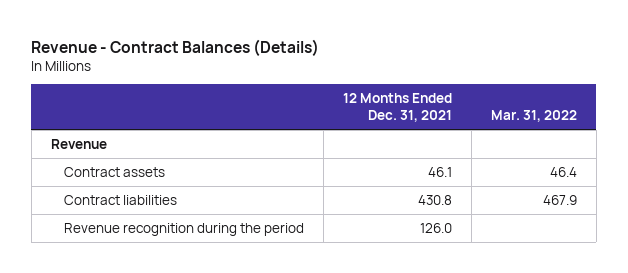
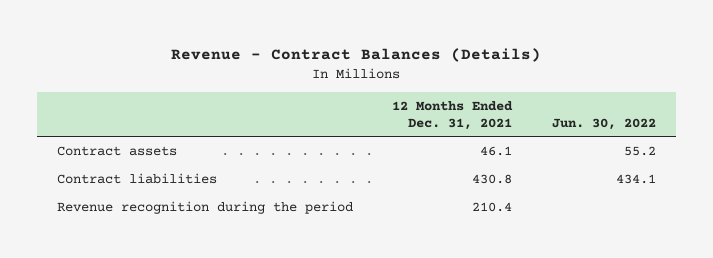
- | 12 Months Ended Dec. 31, 2021 | Mar. 31, 2022
+ | 12 Months Ended Dec. 31, 2021 | Jun. 30, 2022
- Revenue
- Revenue recognition during the period | 126.0 |
+ Revenue recognition during the period | 210.4 |

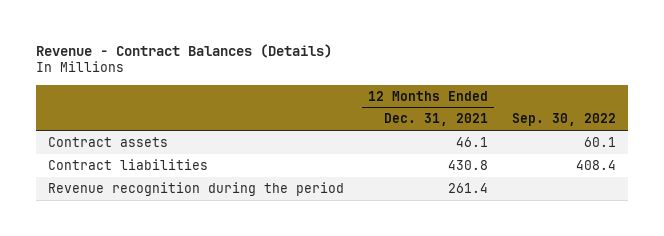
- | 12 Months Ended Dec. 31, 2021 | Jun. 30, 2022
+ | 12 Months Ended Dec. 31, 2021 | Sep. 30, 2022
- Revenue recognition during the period | 210.4 |
+ Revenue recognition during the period | 261.4 |

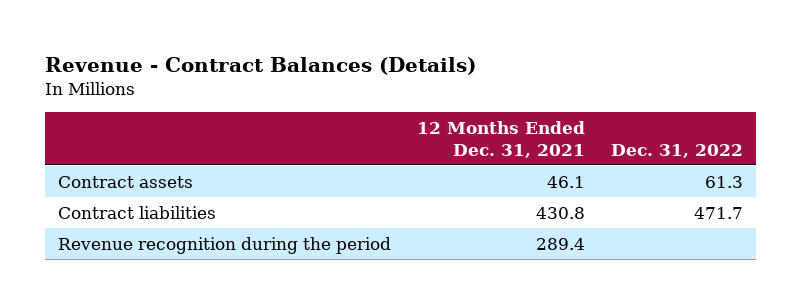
- | 12 Months Ended Dec. 31, 2021 | Sep. 30, 2022
+ | 12 Months Ended Dec. 31, 2021 | Dec. 31, 2022
- Revenue recognition during the period | 261.4 |
+ Revenue recognition during the period | 289.4 |

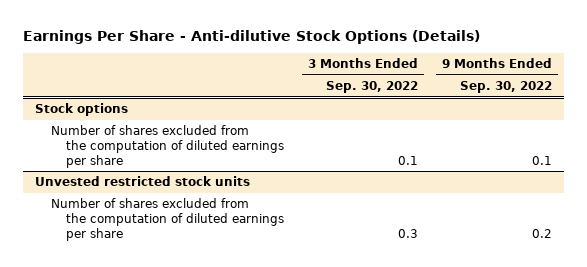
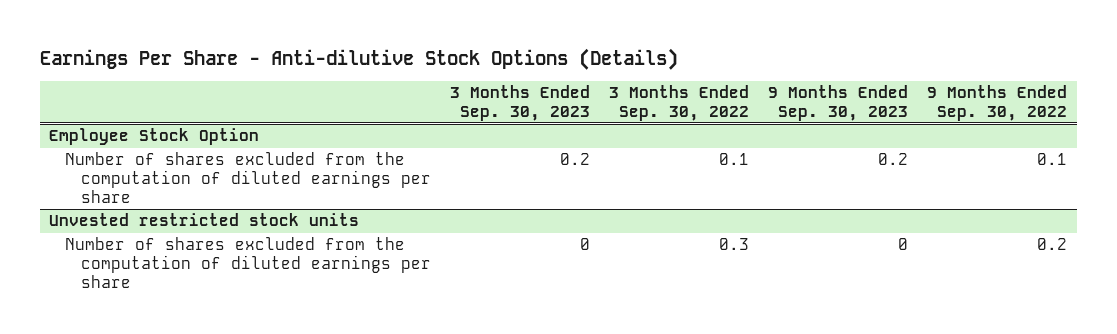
- | 3 Months Ended Sep. 30, 2022 | 9 Months Ended Sep. 30, 2022
+ | 3 Months Ended Sep. 30, 2023 | 3 Months Ended Sep. 30, 2022 | 9 Months Ended Sep. 30, 2023 | 9 Months Ended Sep. 30, 2022
- Stock options
+ Employee Stock Option

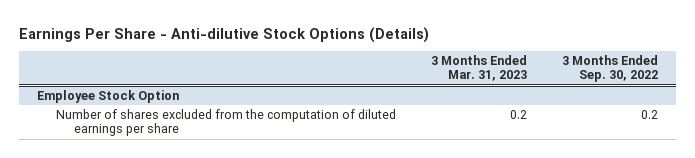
- | 3 Months Ended Sep. 30, 2023 | 3 Months Ended Sep. 30, 2022 | 9 Months Ended Sep. 30, 2023 | 9 Months Ended Sep. 30, 2022
+ | 3 Months Ended Mar. 31, 2023 | 3 Months Ended Sep. 30, 2022
@ Employee Stock Option
- Number of shares excluded from the computation of diluted earnings per share | 0.2 | 0.1 | 0.2 | 0.1
- Unvested restricted stock units
- Number of shares excluded from the computation of diluted earnings per share | 0 | 0.3 | 0 | 0.2
@ Employee Stock Option
+ Number of shares excluded from the computation of diluted earnings per share | 0.2 | 0.2

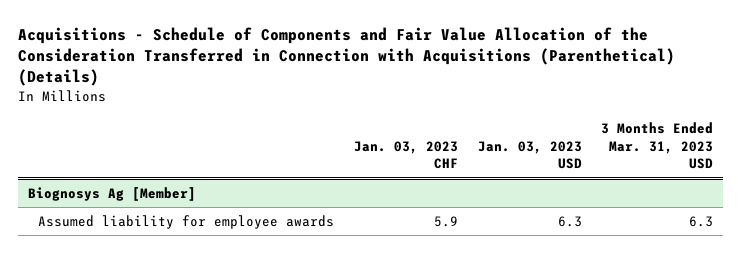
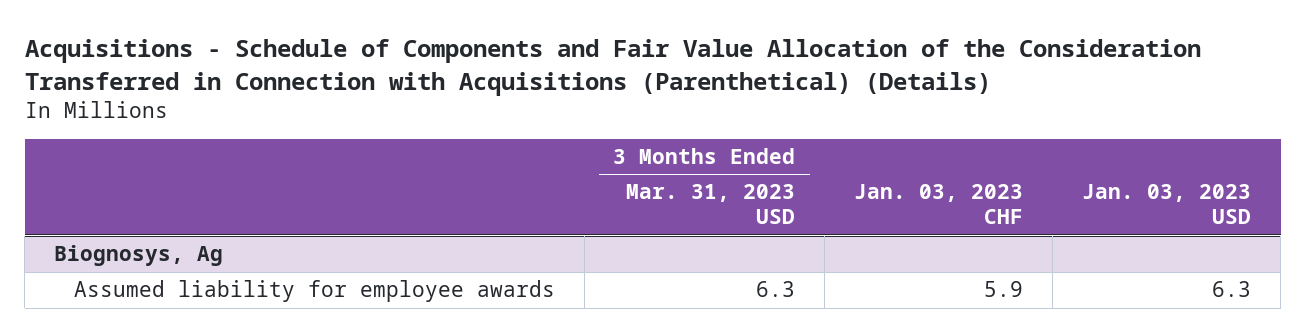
- | Jan. 03, 2023 CHF | Jan. 03, 2023 USD | 3 Months Ended Mar. 31, 2023 USD
+ | 3 Months Ended Mar. 31, 2023 USD | Jan. 03, 2023 CHF | Jan. 03, 2023 USD
- Biognosys Ag [Member]
+ Biognosys, Ag

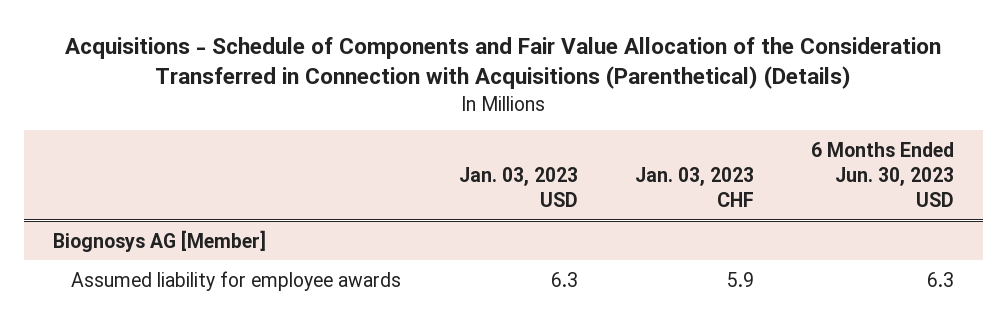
- | 3 Months Ended Mar. 31, 2023 USD | Jan. 03, 2023 CHF | Jan. 03, 2023 USD
+ | Jan. 03, 2023 USD | Jan. 03, 2023 CHF | 6 Months Ended Jun. 30, 2023 USD
- Biognosys, Ag
+ Biognosys AG [Member]

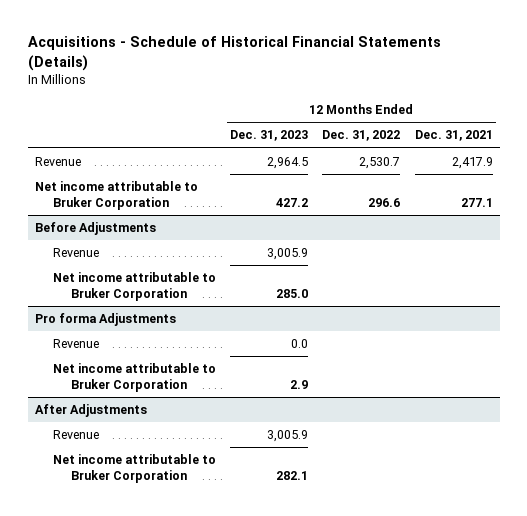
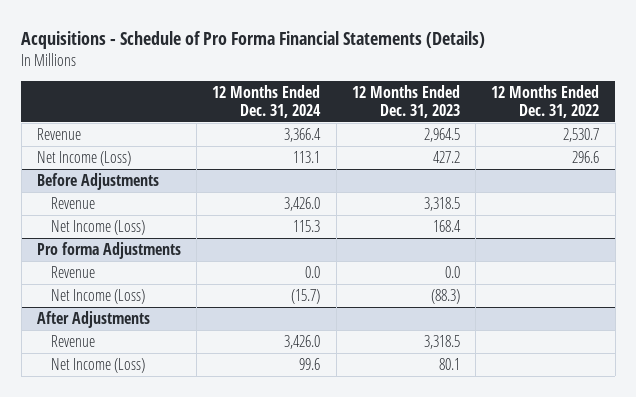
- Acquisitions - Schedule of Historical Financial Statements (Details)
+ Acquisitions - Schedule of Pro Forma Financial Statements (Details)
- | 12 Months Ended Dec. 31, 2023 | 12 Months Ended Dec. 31, 2022 | 12 Months Ended Dec. 31, 2021
+ | 12 Months Ended Dec. 31, 2024 | 12 Months Ended Dec. 31, 2023 | 12 Months Ended Dec. 31, 2022
- Net income attributable to Bruker Corporation | 427.2 | 296.6 | 277.1
+ Net Income (Loss) | 113.1 | 427.2 | 296.6
@ Before Adjustments
- Revenue | 3,005.9 | |
- Net income attributable to Bruker Corporation | 285.0 | |
+ Revenue | 3,426.0 | 3,318.5 |
+ Net Income (Loss) | 115.3 | 168.4 |
@ Pro forma Adjustments
- Net income attributable to Bruker Corporation | 2.9 | |
+ Net Income (Loss) | (15.7) | (88.3) |
@ After Adjustments
- Revenue | 3,005.9 | |
- Net income attributable to Bruker Corporation | 282.1 | |
+ Revenue | 3,426.0 | 3,318.5 |
+ Net Income (Loss) | 99.6 | 80.1 |

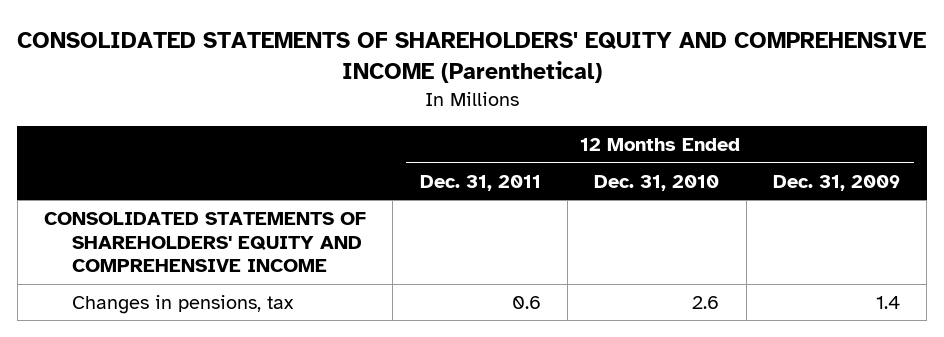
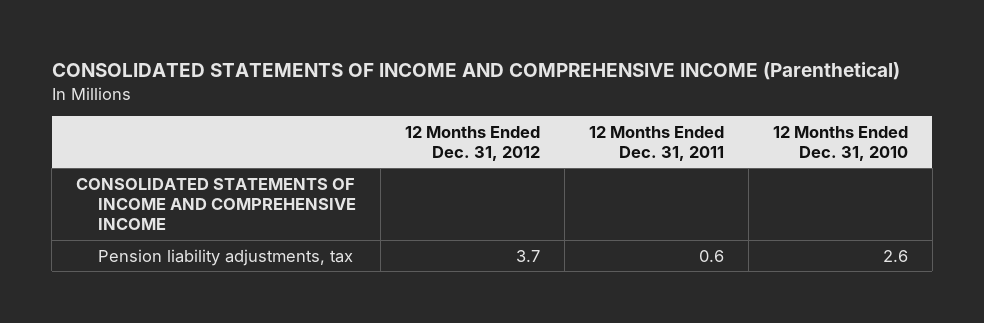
- CONSOLIDATED STATEMENTS OF SHAREHOLDERS' EQUITY AND COMPREHENSIVE INCOME (Parenthetical)
+ CONSOLIDATED STATEMENTS OF INCOME AND COMPREHENSIVE INCOME (Parenthetical)
- | 12 Months Ended Dec. 31, 2011 | 12 Months Ended Dec. 31, 2010 | 12 Months Ended Dec. 31, 2009
+ | 12 Months Ended Dec. 31, 2012 | 12 Months Ended Dec. 31, 2011 | 12 Months Ended Dec. 31, 2010
- CONSOLIDATED STATEMENTS OF SHAREHOLDERS' EQUITY AND COMPREHENSIVE INCOME
- Changes in pensions, tax | 0.6 | 2.6 | 1.4
+ CONSOLIDATED STATEMENTS OF INCOME AND COMPREHENSIVE INCOME
+ Pension liability adjustments, tax | 3.7 | 0.6 | 2.6

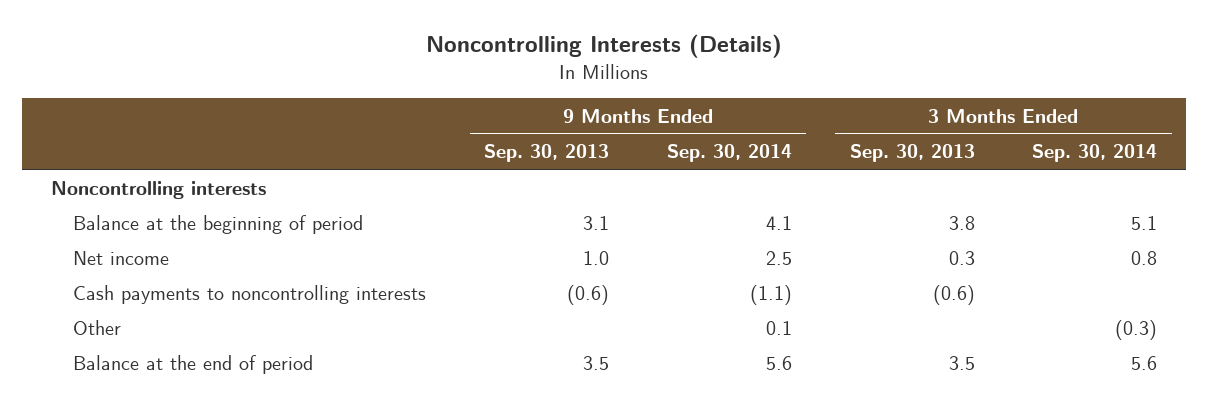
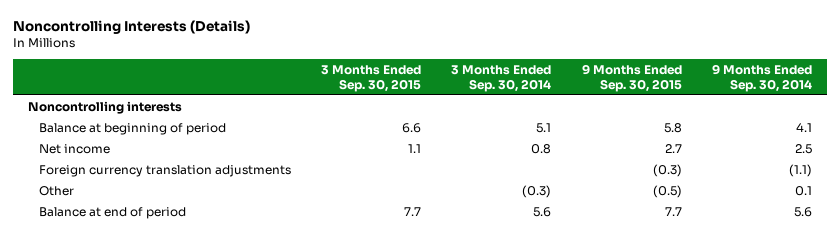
- | 9 Months Ended Sep. 30, 2013 | 9 Months Ended Sep. 30, 2014 | 3 Months Ended Sep. 30, 2013 | 3 Months Ended Sep. 30, 2014
+ | 3 Months Ended Sep. 30, 2015 | 3 Months Ended Sep. 30, 2014 | 9 Months Ended Sep. 30, 2015 | 9 Months Ended Sep. 30, 2014
- Balance at the beginning of period | 3.1 | 4.1 | 3.8 | 5.1
+ Balance at beginning of period | 6.6 | 5.1 | 5.8 | 4.1
- Cash payments to noncontrolling interests | (0.6) | (1.1) | (0.6) |
+ Foreign currency translation adjustments | | | (0.3) | (1.1)
- Balance at the end of period | 3.5 | 5.6 | 3.5 | 5.6
+ Balance at end of period | 7.7 | 5.6 | 7.7 | 5.6

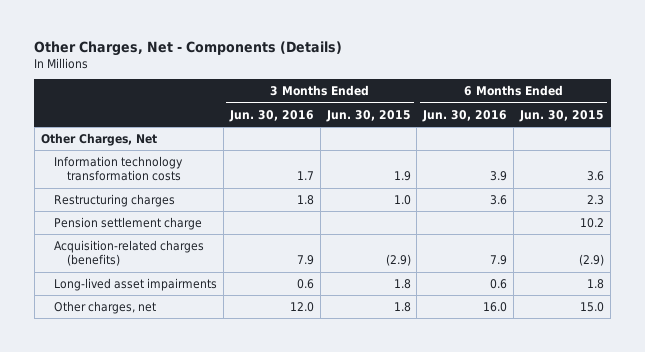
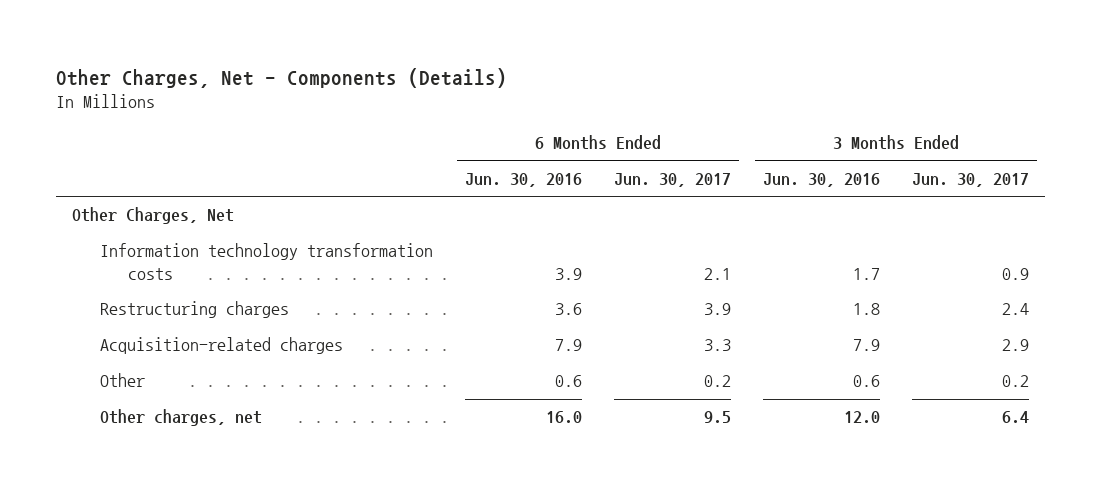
- | 3 Months Ended Jun. 30, 2016 | 3 Months Ended Jun. 30, 2015 | 6 Months Ended Jun. 30, 2016 | 6 Months Ended Jun. 30, 2015
+ | 6 Months Ended Jun. 30, 2016 | 6 Months Ended Jun. 30, 2017 | 3 Months Ended Jun. 30, 2016 | 3 Months Ended Jun. 30, 2017
- Pension settlement charge | | | | 10.2
- Acquisition-related charges (benefits) | 7.9 | (2.9) | 7.9 | (2.9)
- Long-lived asset impairments | 0.6 | 1.8 | 0.6 | 1.8
+ Acquisition-related charges | 7.9 | 3.3 | 7.9 | 2.9
+ Other | 0.6 | 0.2 | 0.6 | 0.2

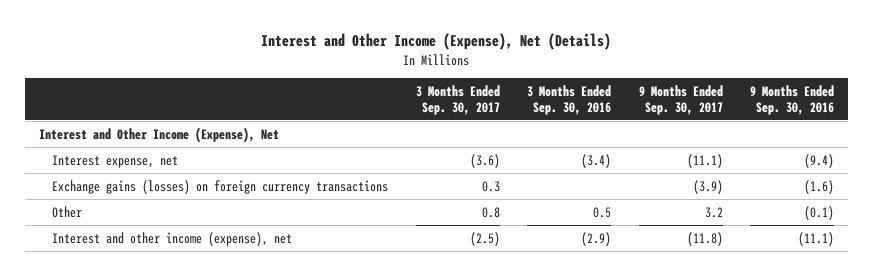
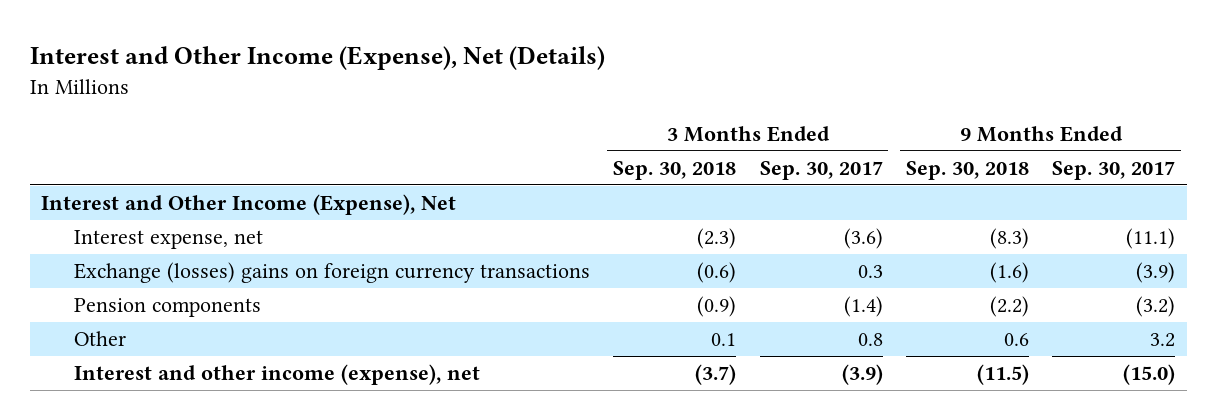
- | 3 Months Ended Sep. 30, 2017 | 3 Months Ended Sep. 30, 2016 | 9 Months Ended Sep. 30, 2017 | 9 Months Ended Sep. 30, 2016
+ | 3 Months Ended Sep. 30, 2018 | 3 Months Ended Sep. 30, 2017 | 9 Months Ended Sep. 30, 2018 | 9 Months Ended Sep. 30, 2017
- Exchange gains (losses) on foreign currency transactions | 0.3 | | (3.9) | (1.6)
+ Exchange (losses) gains on foreign currency transactions | (0.6) | 0.3 | (1.6) | (3.9)
+ Pension components | (0.9) | (1.4) | (2.2) | (3.2)
- Interest and other income (expense), net | (2.5) | (2.9) | (11.8) | (11.1)
+ Interest and other income (expense), net | (3.7) | (3.9) | (11.5) | (15.0)

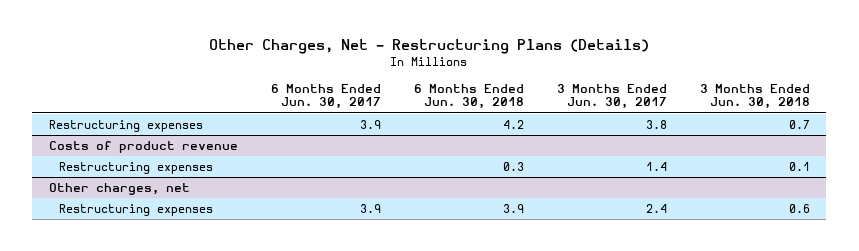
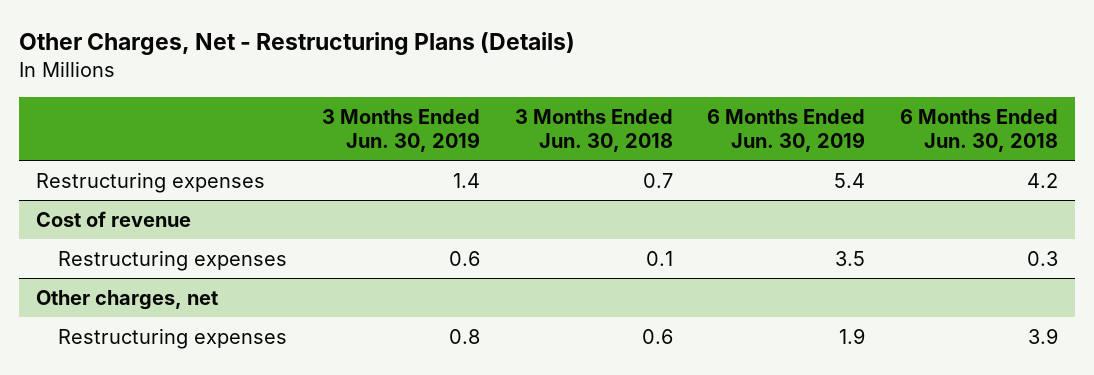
- | 6 Months Ended Jun. 30, 2017 | 6 Months Ended Jun. 30, 2018 | 3 Months Ended Jun. 30, 2017 | 3 Months Ended Jun. 30, 2018
+ | 3 Months Ended Jun. 30, 2019 | 3 Months Ended Jun. 30, 2018 | 6 Months Ended Jun. 30, 2019 | 6 Months Ended Jun. 30, 2018
- Costs of product revenue
+ Cost of revenue

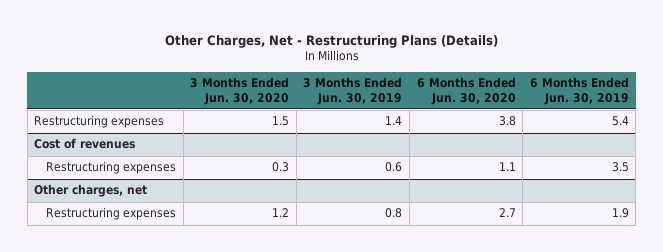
- | 3 Months Ended Jun. 30, 2019 | 3 Months Ended Jun. 30, 2018 | 6 Months Ended Jun. 30, 2019 | 6 Months Ended Jun. 30, 2018
+ | 3 Months Ended Jun. 30, 2020 | 3 Months Ended Jun. 30, 2019 | 6 Months Ended Jun. 30, 2020 | 6 Months Ended Jun. 30, 2019
- Cost of revenue
+ Cost of revenues

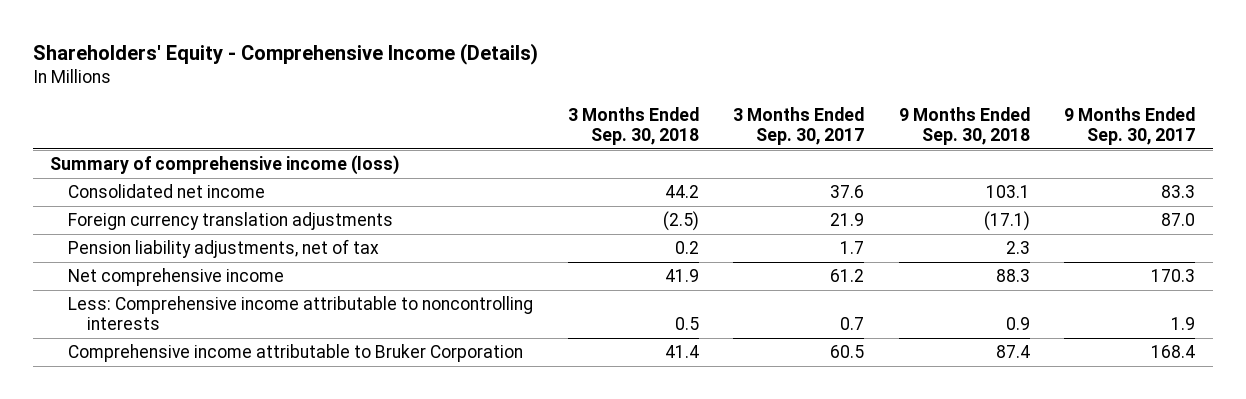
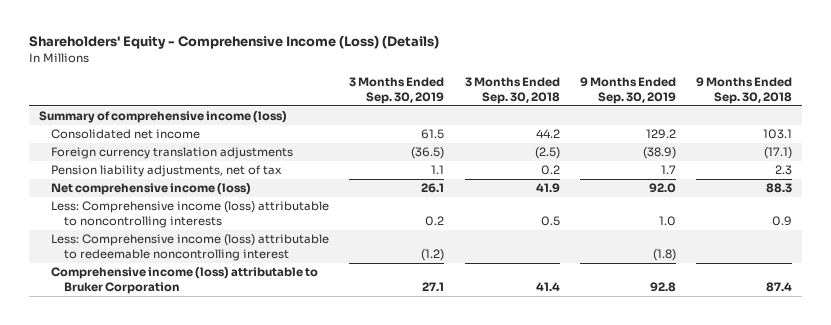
- Shareholders' Equity - Comprehensive Income (Details)
+ Shareholders' Equity - Comprehensive Income (Loss) (Details)
- | 3 Months Ended Sep. 30, 2018 | 3 Months Ended Sep. 30, 2017 | 9 Months Ended Sep. 30, 2018 | 9 Months Ended Sep. 30, 2017
+ | 3 Months Ended Sep. 30, 2019 | 3 Months Ended Sep. 30, 2018 | 9 Months Ended Sep. 30, 2019 | 9 Months Ended Sep. 30, 2018
- Net comprehensive income | 41.9 | 61.2 | 88.3 | 170.3
- Less: Comprehensive income attributable to noncontrolling interests | 0.5 | 0.7 | 0.9 | 1.9
- Comprehensive income attributable to Bruker Corporation | 41.4 | 60.5 | 87.4 | 168.4
+ Net comprehensive income (loss) | 26.1 | 41.9 | 92.0 | 88.3
+ Less: Comprehensive income (loss) attributable to noncontrolling interests | 0.2 | 0.5 | 1.0 | 0.9
+ Less: Comprehensive income (loss) attributable to redeemable noncontrolling interest | (1.2) | | (1.8) |
+ Comprehensive income (loss) attributable to Bruker Corporation | 27.1 | 41.4 | 92.8 | 87.4

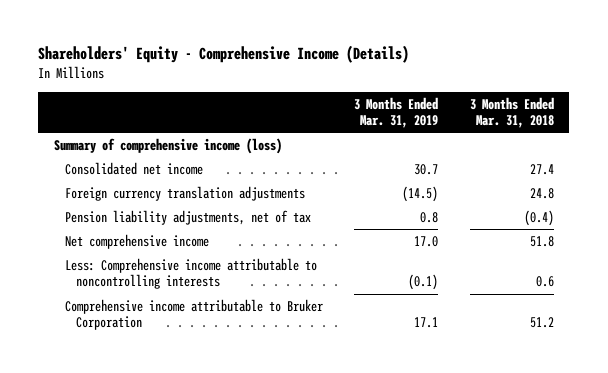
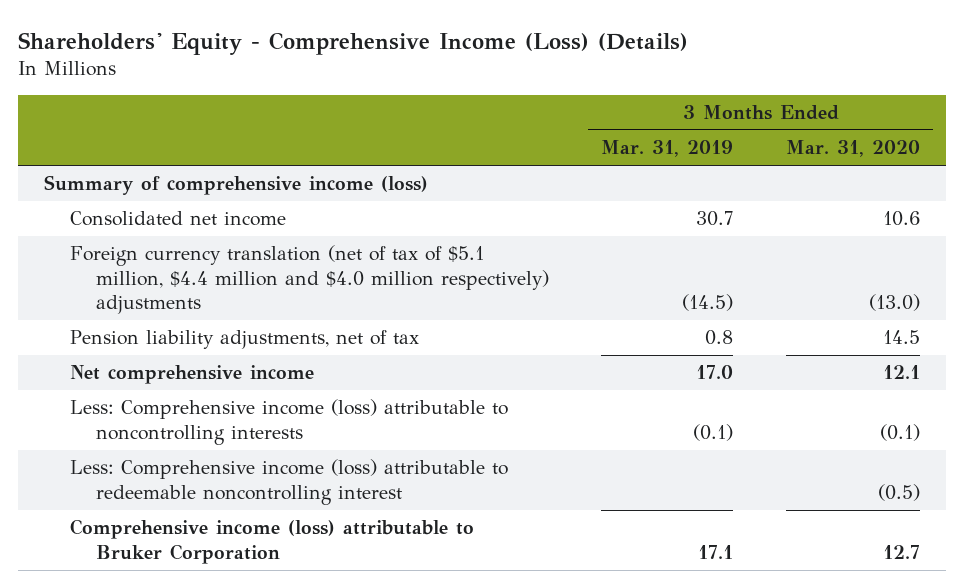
- Shareholders' Equity - Comprehensive Income (Details)
+ Shareholders' Equity - Comprehensive Income (Loss) (Details)
- | 3 Months Ended Mar. 31, 2019 | 3 Months Ended Mar. 31, 2018
+ | 3 Months Ended Mar. 31, 2019 | 3 Months Ended Mar. 31, 2020
- Foreign currency translation adjustments | (14.5) | 24.8
+ Foreign currency translation (net of tax of $5.1 million, $4.4 million and $4.0 million respectively) adjustments | (14.5) | (13.0)
- Less: Comprehensive income attributable to noncontrolling interests | (0.1) | 0.6
- Comprehensive income attributable to Bruker Corporation | 17.1 | 51.2
+ Less: Comprehensive income (loss) attributable to noncontrolling interests | (0.1) | (0.1)
+ Less: Comprehensive income (loss) attributable to redeemable noncontrolling interest | | (0.5)
+ Comprehensive income (loss) attributable to Bruker Corporation | 17.1 | 12.7

